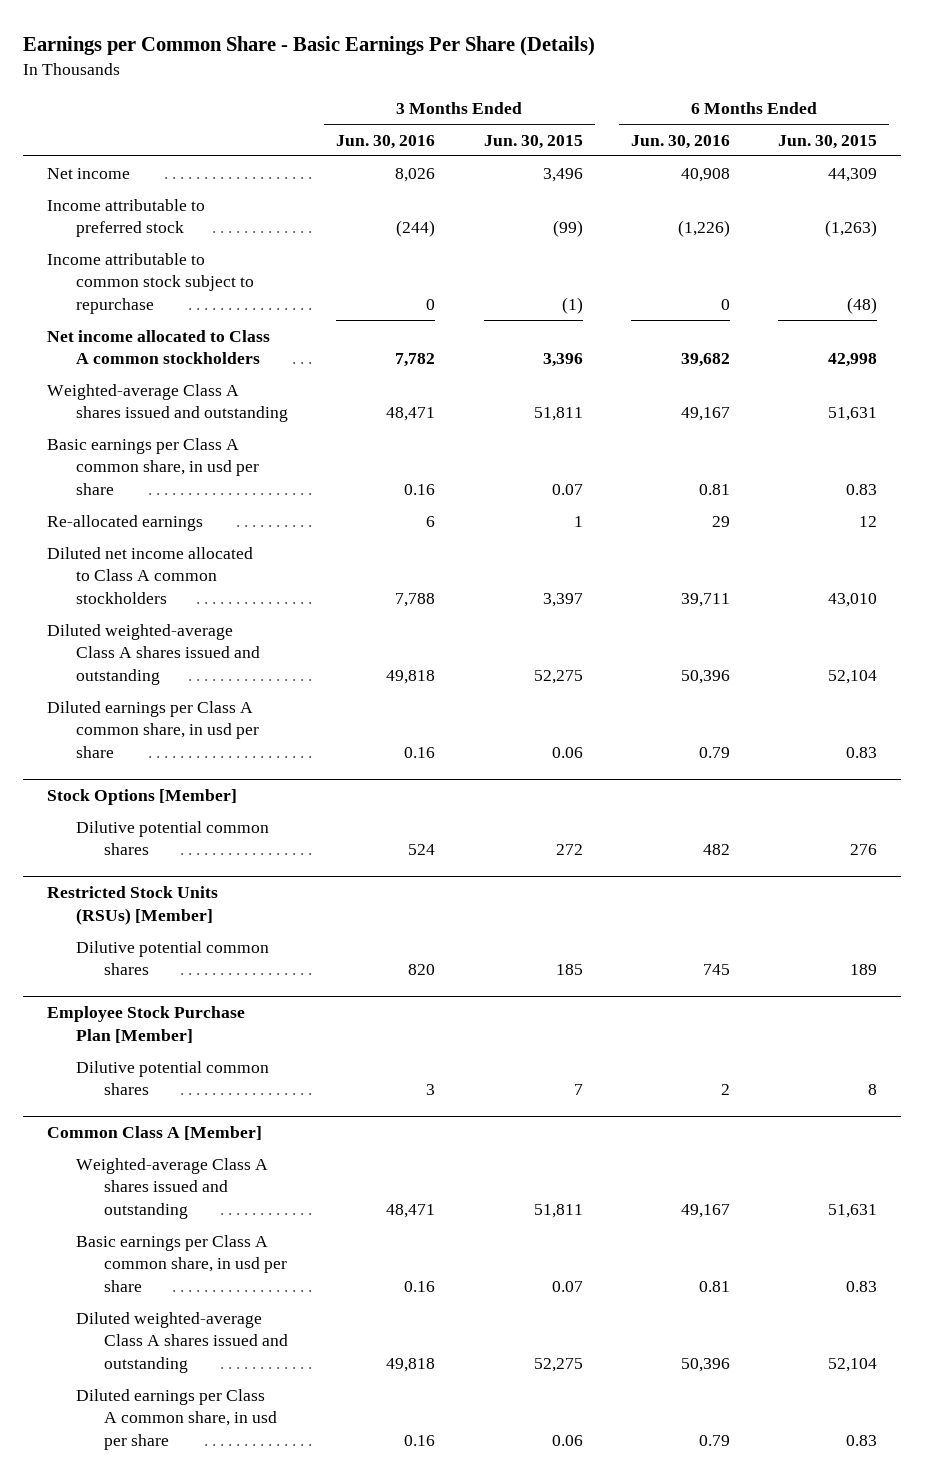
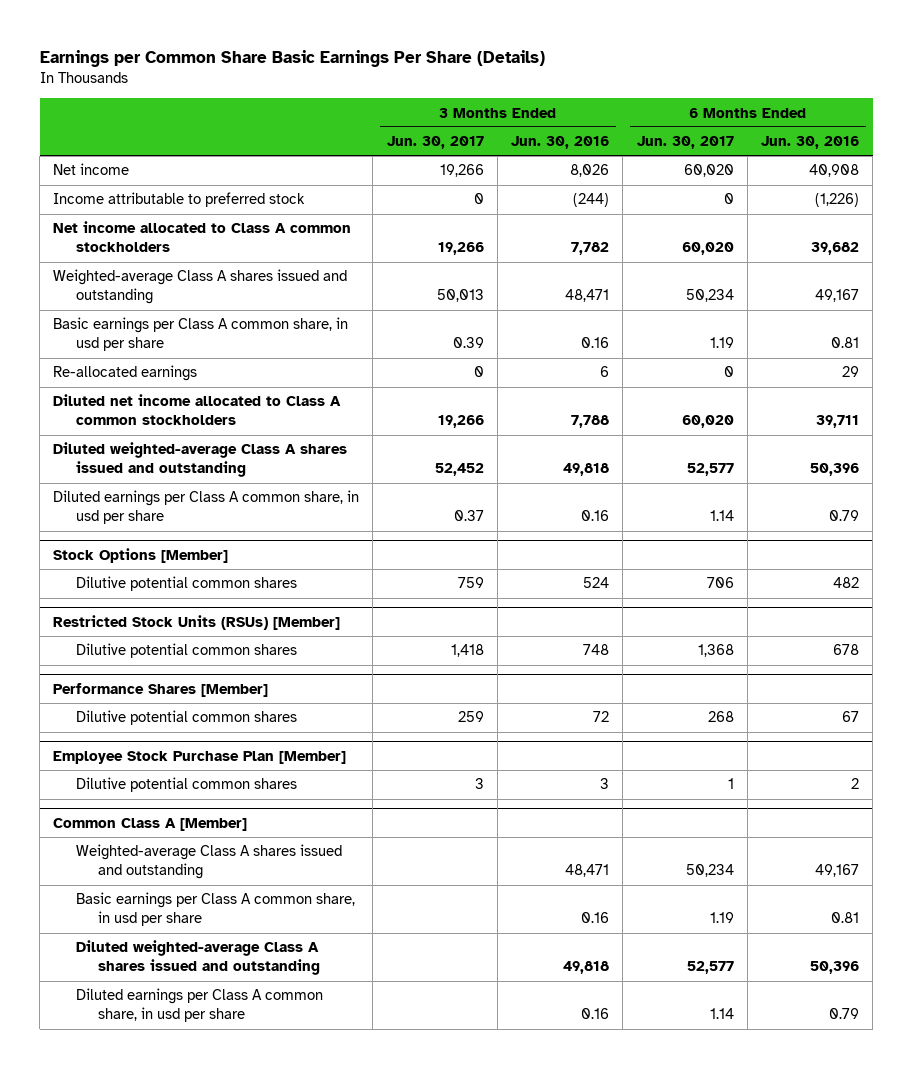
- Earnings per Common Share - Basic Earnings Per Share (Details)
+ Earnings per Common Share Basic Earnings Per Share (Details)
- | 3 Months Ended Jun. 30, 2016 | 3 Months Ended Jun. 30, 2015 | 6 Months Ended Jun. 30, 2016 | 6 Months Ended Jun. 30, 2015
+ | 3 Months Ended Jun. 30, 2017 | 3 Months Ended Jun. 30, 2016 | 6 Months Ended Jun. 30, 2017 | 6 Months Ended Jun. 30, 2016
- Income attributable to common stock subject to repurchase | 0 | (1) | 0 | (48)
@ Restricted Stock Units (RSUs) [Member]
- Dilutive potential common shares | 820 | 185 | 745 | 189
+ Dilutive potential common shares | 1,418 | 748 | 1,368 | 678
+ Performance Shares [Member]
+ Dilutive potential common shares | 259 | 72 | 268 | 67

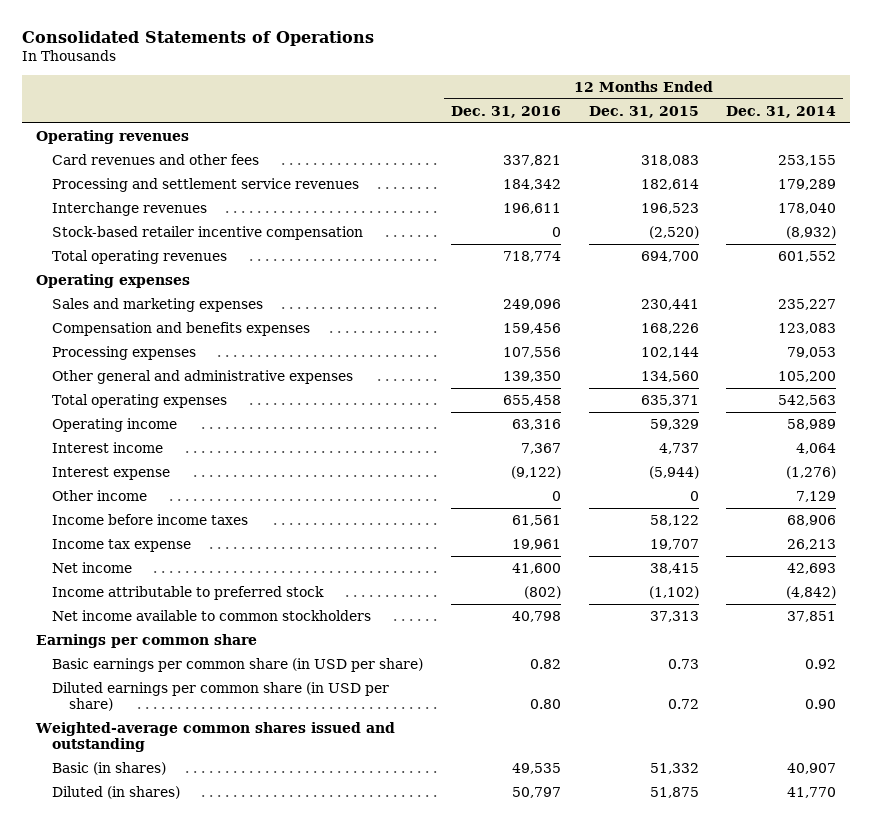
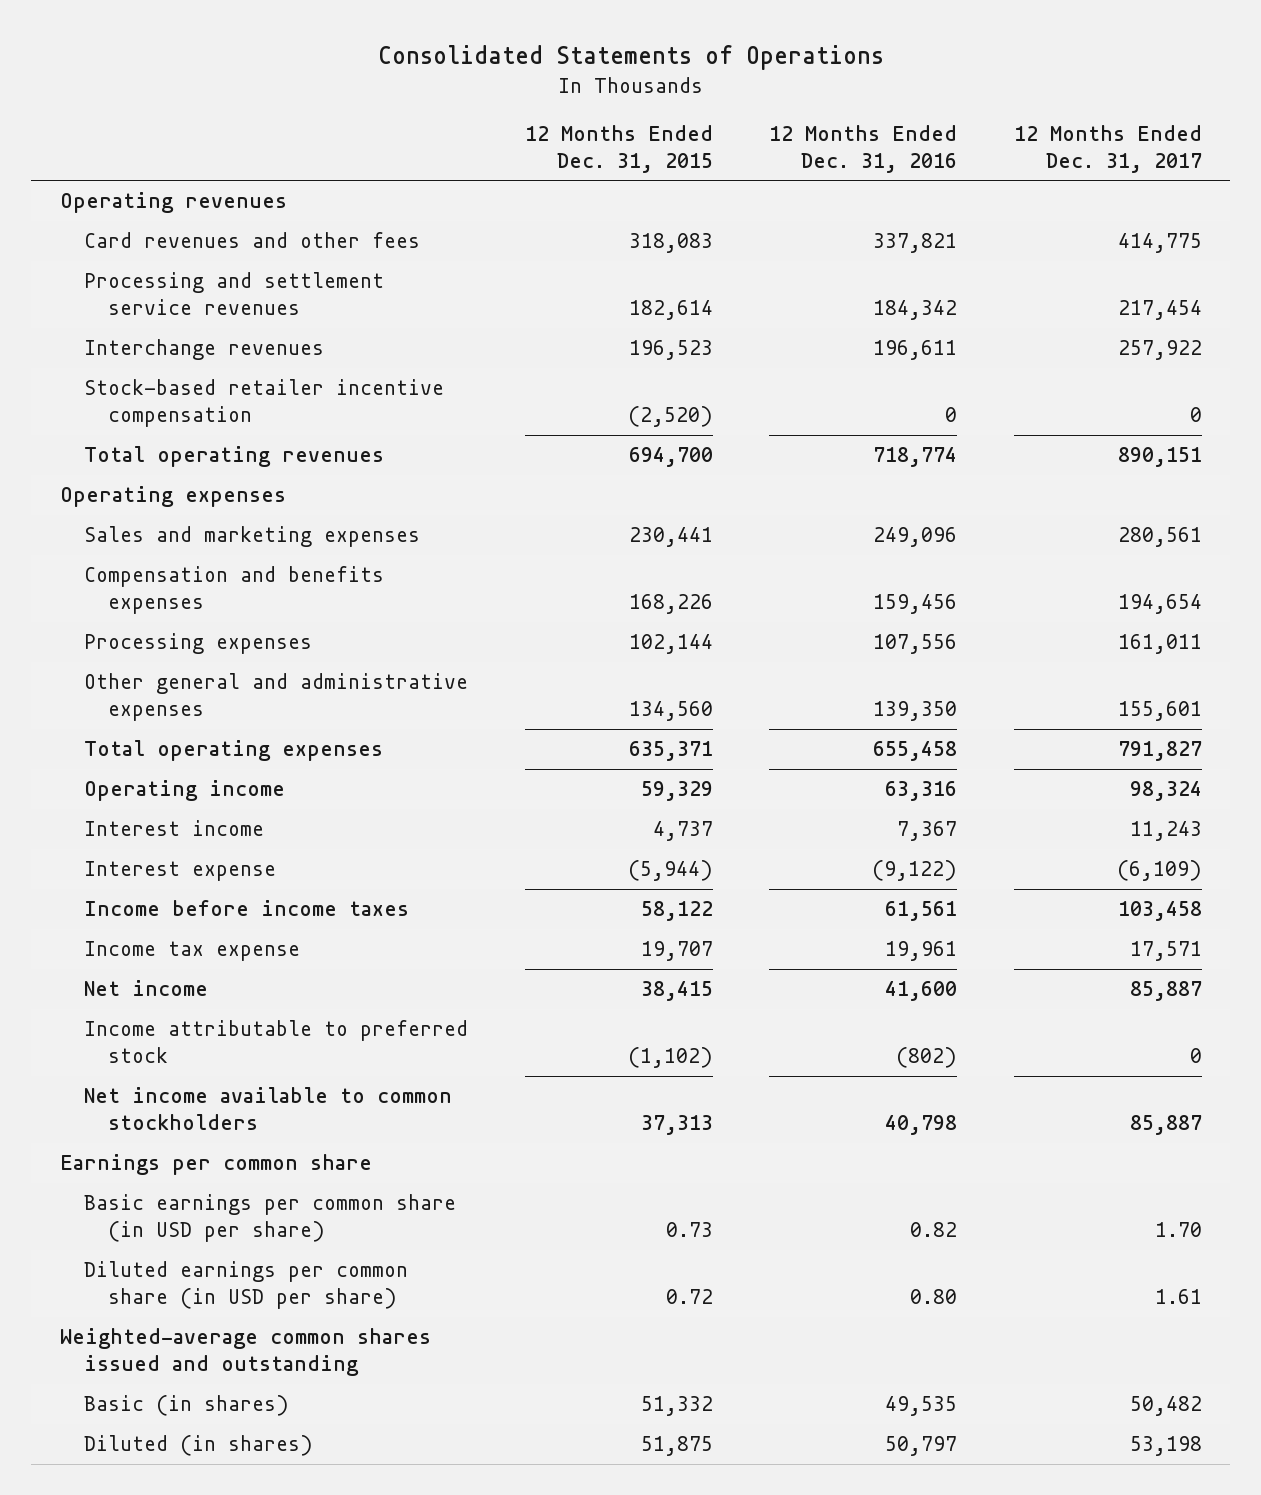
- | 12 Months Ended Dec. 31, 2016 | 12 Months Ended Dec. 31, 2015 | 12 Months Ended Dec. 31, 2014
+ | 12 Months Ended Dec. 31, 2015 | 12 Months Ended Dec. 31, 2016 | 12 Months Ended Dec. 31, 2017
- Other income | 0 | 0 | 7,129

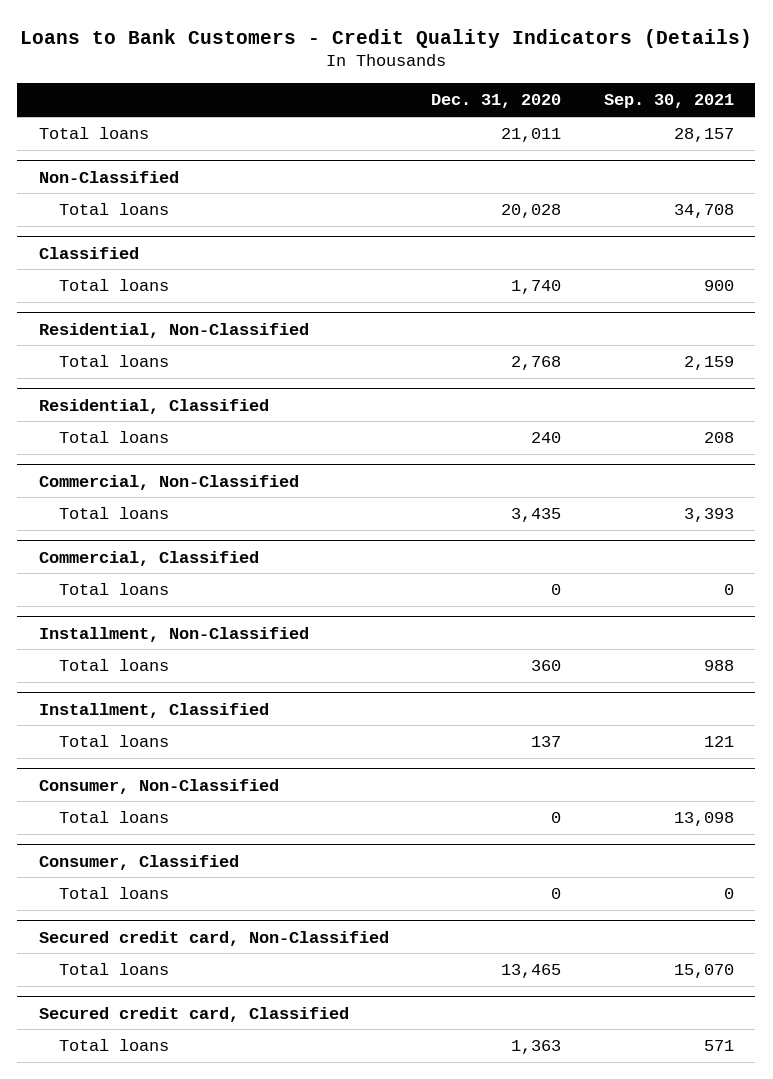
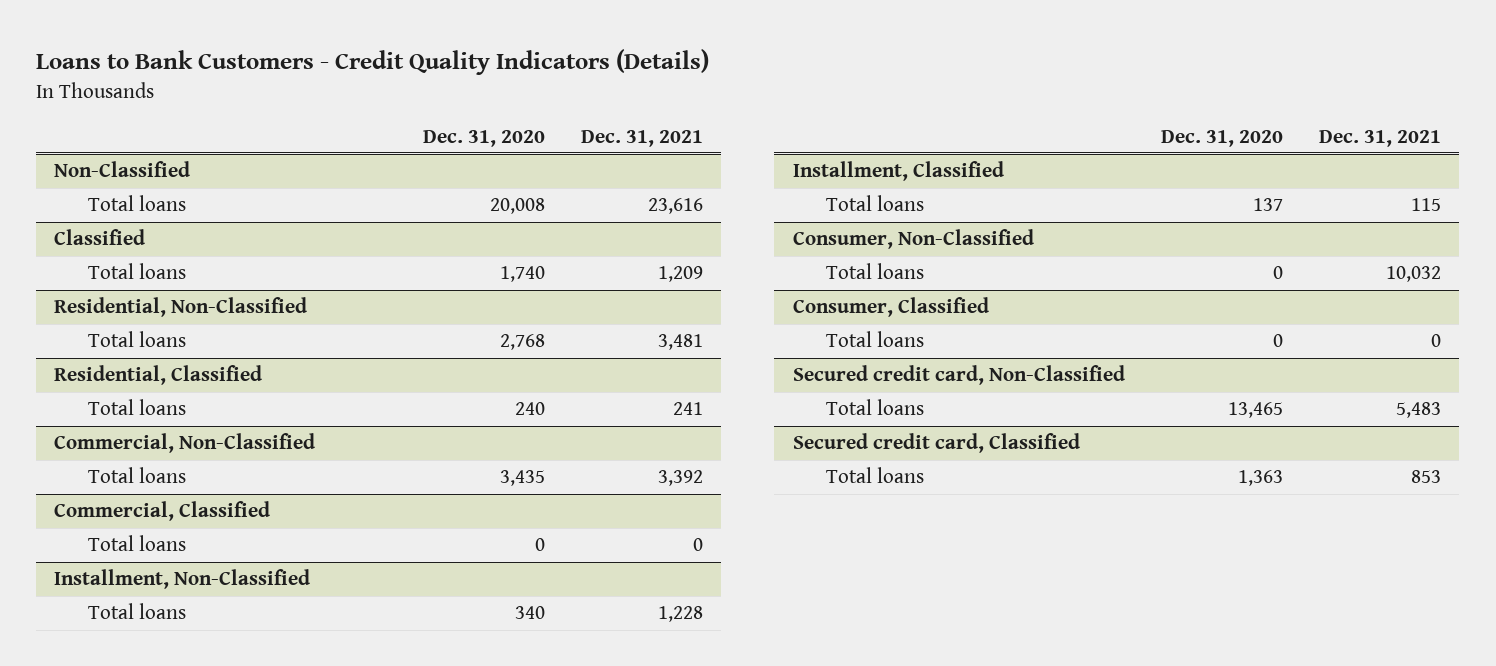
- | Dec. 31, 2020 | Sep. 30, 2021
+ | Dec. 31, 2020 | Dec. 31, 2021
- Total loans | 21,011 | 28,157
@ Non-Classified
- Total loans | 20,028 | 34,708
+ Total loans | 20,008 | 23,616
@ Installment, Non-Classified
- Total loans | 360 | 988
+ Total loans | 340 | 1,228

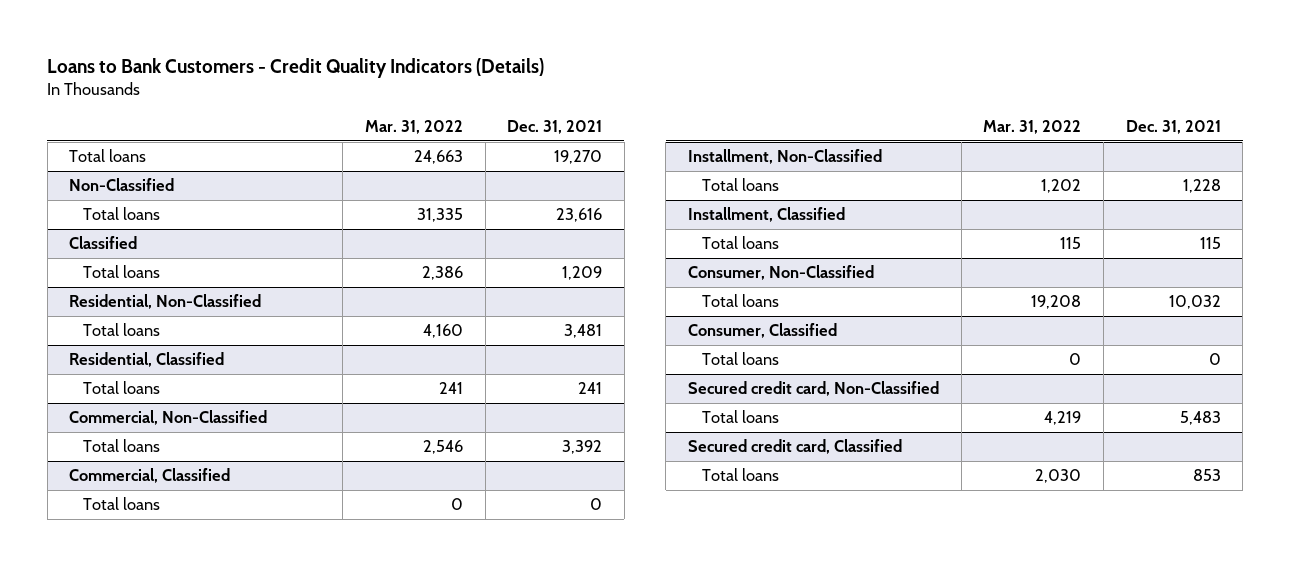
- | Dec. 31, 2020 | Dec. 31, 2021
+ | Mar. 31, 2022 | Dec. 31, 2021
+ Total loans | 24,663 | 19,270

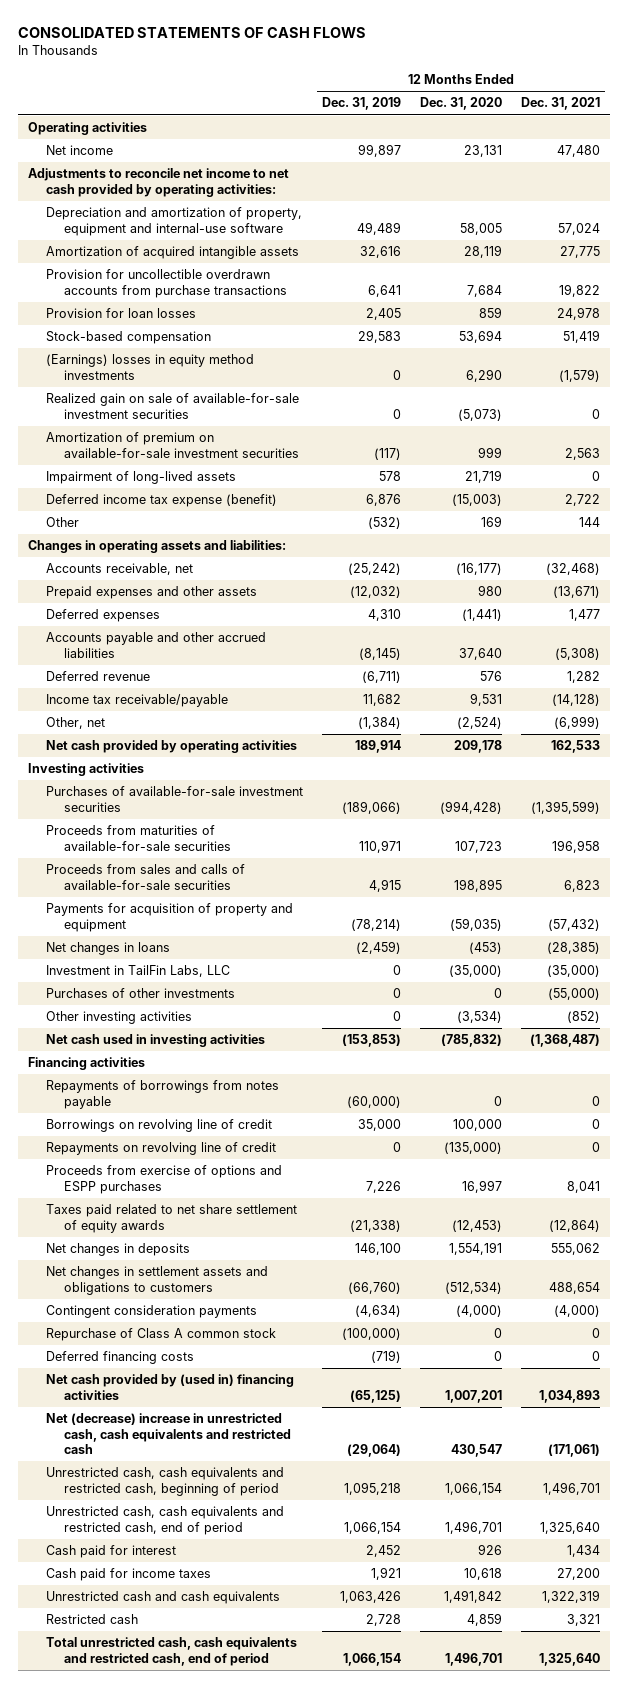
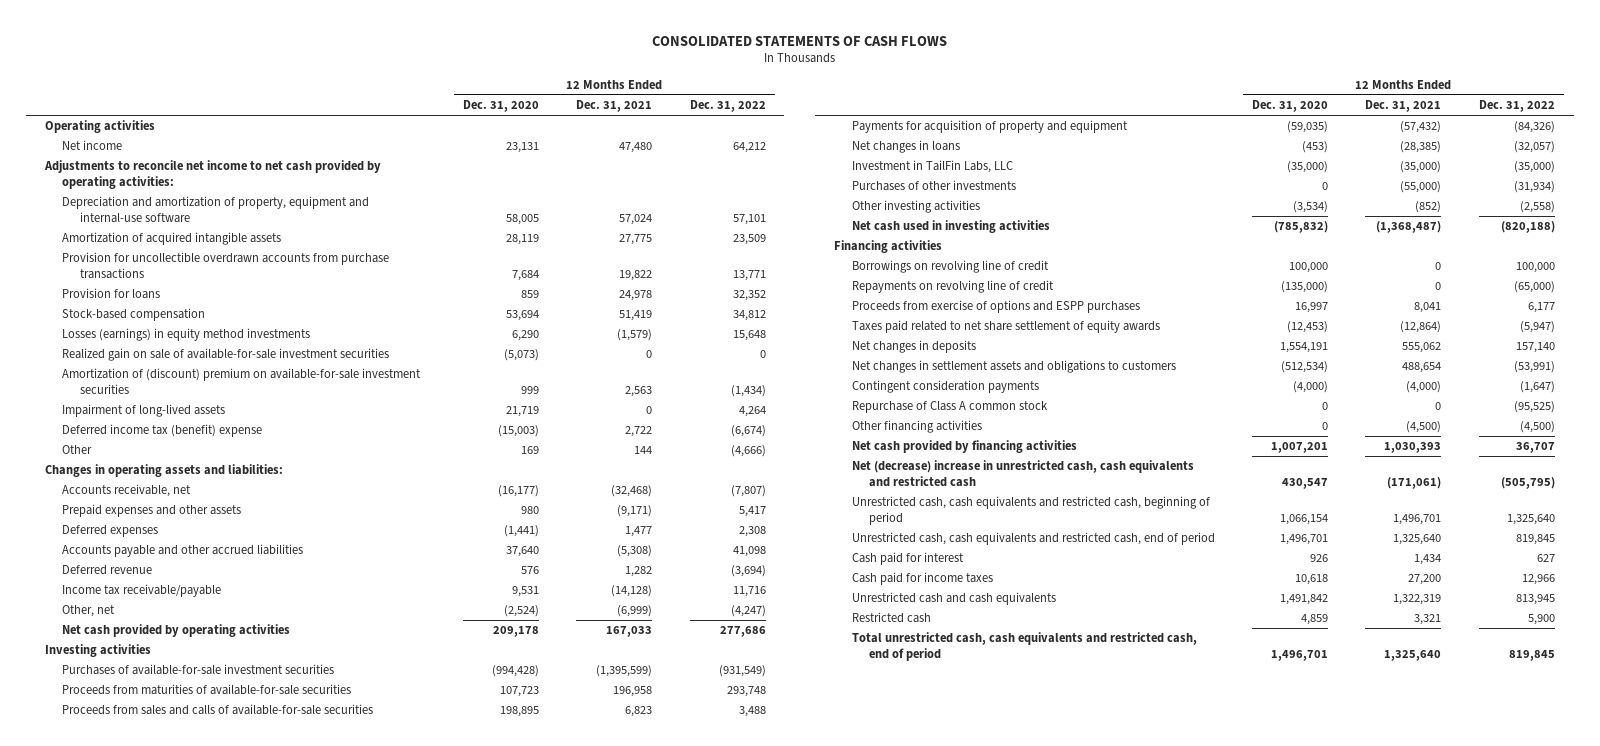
- | 12 Months Ended Dec. 31, 2019 | 12 Months Ended Dec. 31, 2020 | 12 Months Ended Dec. 31, 2021
+ | 12 Months Ended Dec. 31, 2020 | 12 Months Ended Dec. 31, 2021 | 12 Months Ended Dec. 31, 2022
- Provision for loan losses | 2,405 | 859 | 24,978
+ Provision for loans | 859 | 24,978 | 32,352
- (Earnings) losses in equity method investments | 0 | 6,290 | (1,579)
+ Losses (earnings) in equity method investments | 6,290 | (1,579) | 15,648
- Amortization of premium on available-for-sale investment securities | (117) | 999 | 2,563
+ Amortization of (discount) premium on available-for-sale investment securities | 999 | 2,563 | (1,434)
- Deferred income tax expense (benefit) | 6,876 | (15,003) | 2,722
+ Deferred income tax (benefit) expense | (15,003) | 2,722 | (6,674)
- Prepaid expenses and other assets | (12,032) | 980 | (13,671)
+ Prepaid expenses and other assets | 980 | (9,171) | 5,417
- Net cash provided by operating activities | 189,914 | 209,178 | 162,533
+ Net cash provided by operating activities | 209,178 | 167,033 | 277,686
- Repayments of borrowings from notes payable | (60,000) | 0 | 0
- Deferred financing costs | (719) | 0 | 0
- Net cash provided by (used in) financing activities | (65,125) | 1,007,201 | 1,034,893
+ Other financing activities | 0 | (4,500) | (4,500)
+ Net cash provided by financing activities | 1,007,201 | 1,030,393 | 36,707

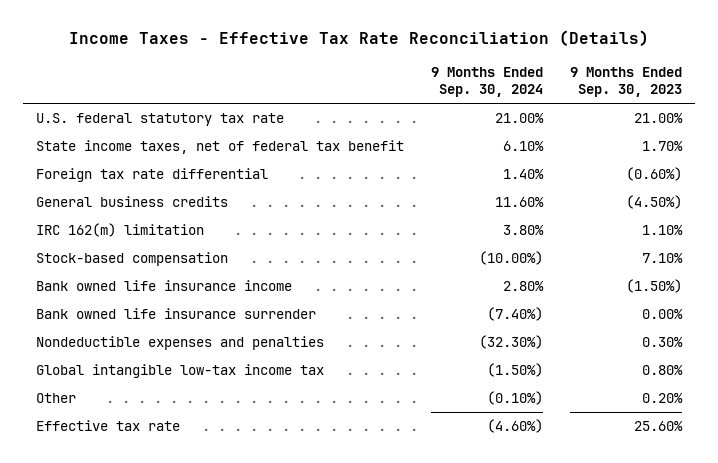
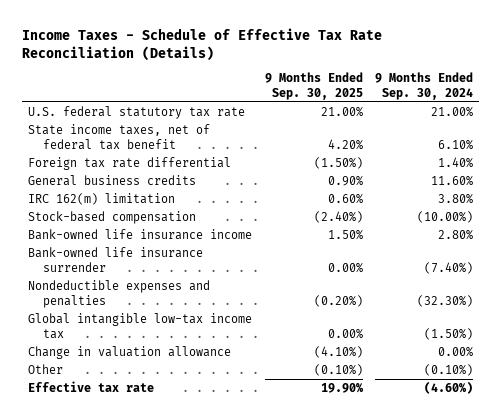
- Income Taxes - Effective Tax Rate Reconciliation (Details)
+ Income Taxes - Schedule of Effective Tax Rate Reconciliation (Details)
- | 9 Months Ended Sep. 30, 2024 | 9 Months Ended Sep. 30, 2023
+ | 9 Months Ended Sep. 30, 2025 | 9 Months Ended Sep. 30, 2024
- Bank owned life insurance income | 2.80% | (1.50%)
- Bank owned life insurance surrender | (7.40%) | 0.00%
+ Bank-owned life insurance income | 1.50% | 2.80%
+ Bank-owned life insurance surrender | 0.00% | (7.40%)
+ Change in valuation allowance | (4.10%) | 0.00%

